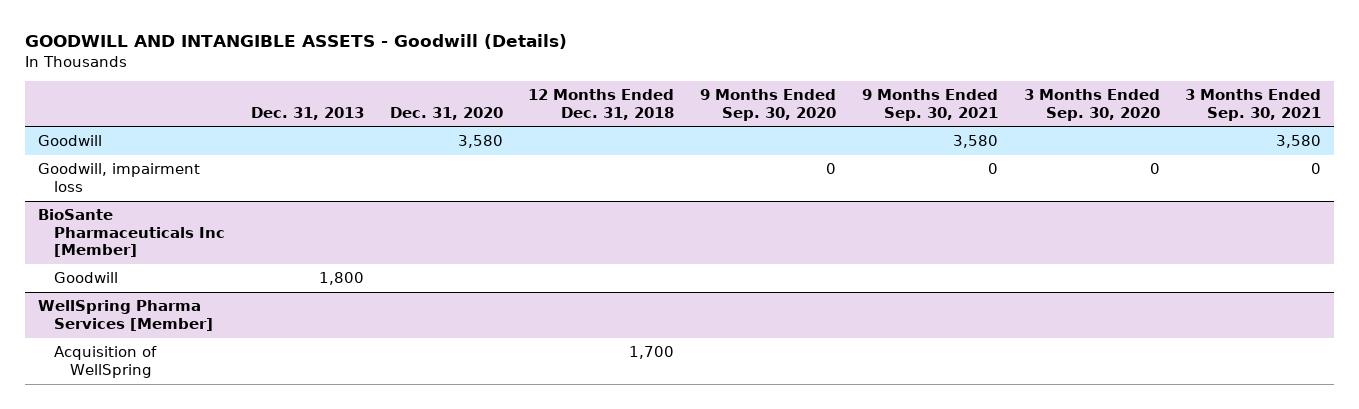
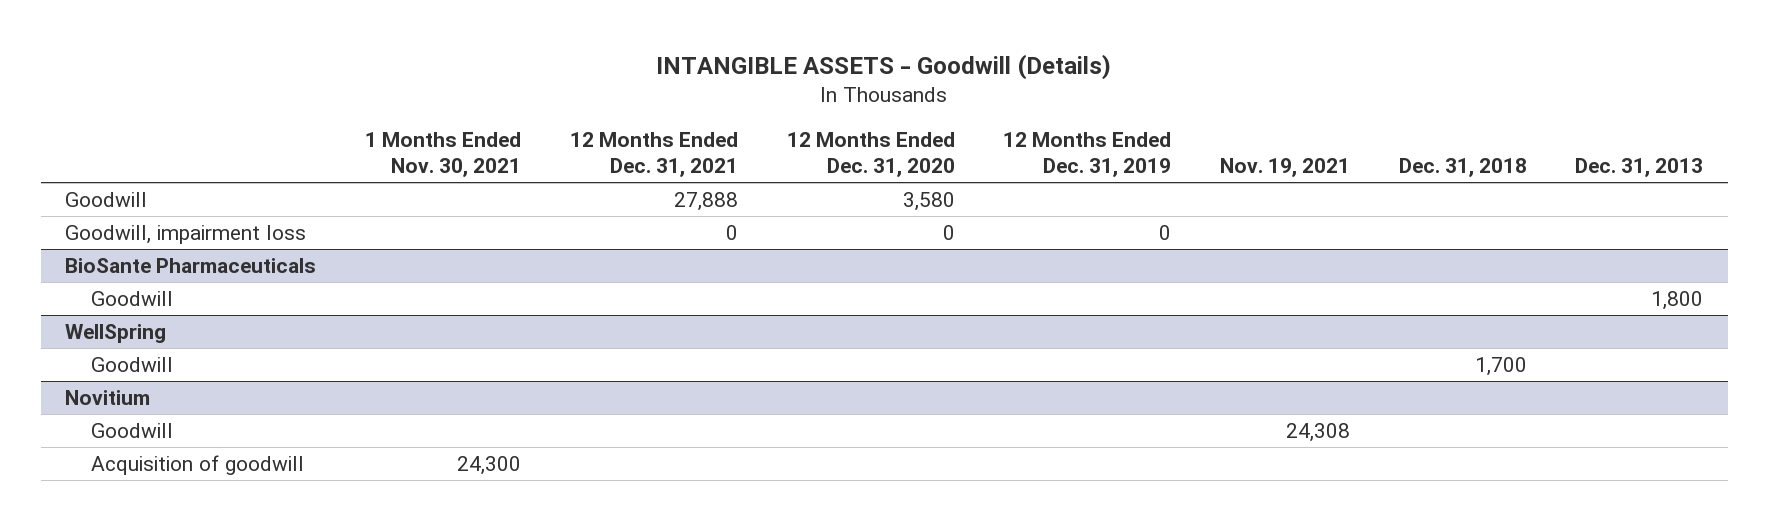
- GOODWILL AND INTANGIBLE ASSETS - Goodwill (Details)
+ INTANGIBLE ASSETS - Goodwill (Details)
- | Dec. 31, 2013 | Dec. 31, 2020 | 12 Months Ended Dec. 31, 2018 | 9 Months Ended Sep. 30, 2020 | 9 Months Ended Sep. 30, 2021 | 3 Months Ended Sep. 30, 2020 | 3 Months Ended Sep. 30, 2021
+ | 1 Months Ended Nov. 30, 2021 | 12 Months Ended Dec. 31, 2021 | 12 Months Ended Dec. 31, 2020 | 12 Months Ended Dec. 31, 2019 | Nov. 19, 2021 | Dec. 31, 2018 | Dec. 31, 2013
- BioSante Pharmaceuticals Inc [Member]
+ BioSante Pharmaceuticals
- WellSpring Pharma Services [Member]
- Acquisition of WellSpring | | | 1,700 | | | |
+ WellSpring
+ Goodwill | | | | | | 1,700 |
+ Novitium
+ Goodwill | | | | | 24,308 | |
+ Acquisition of goodwill | 24,300 | | | | | |

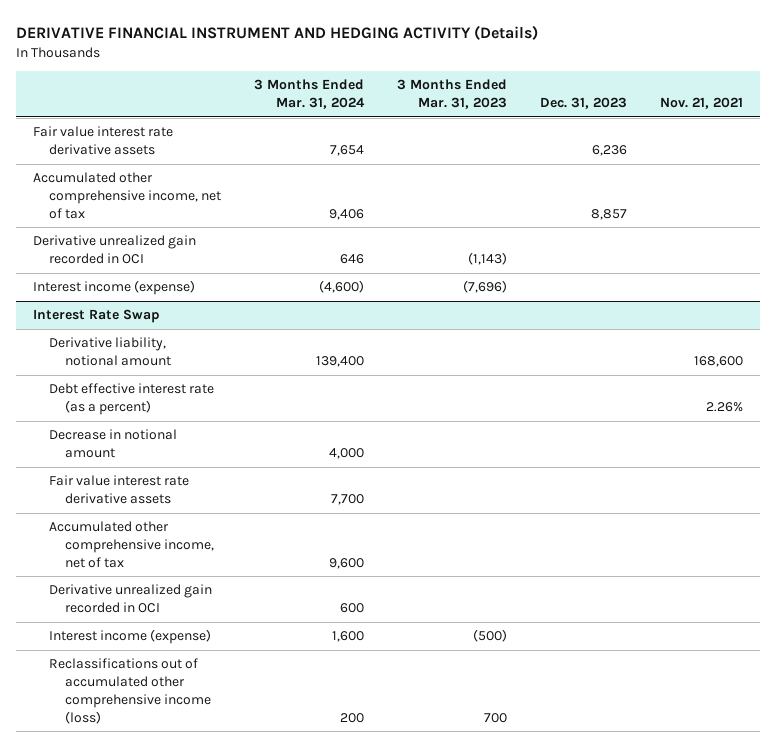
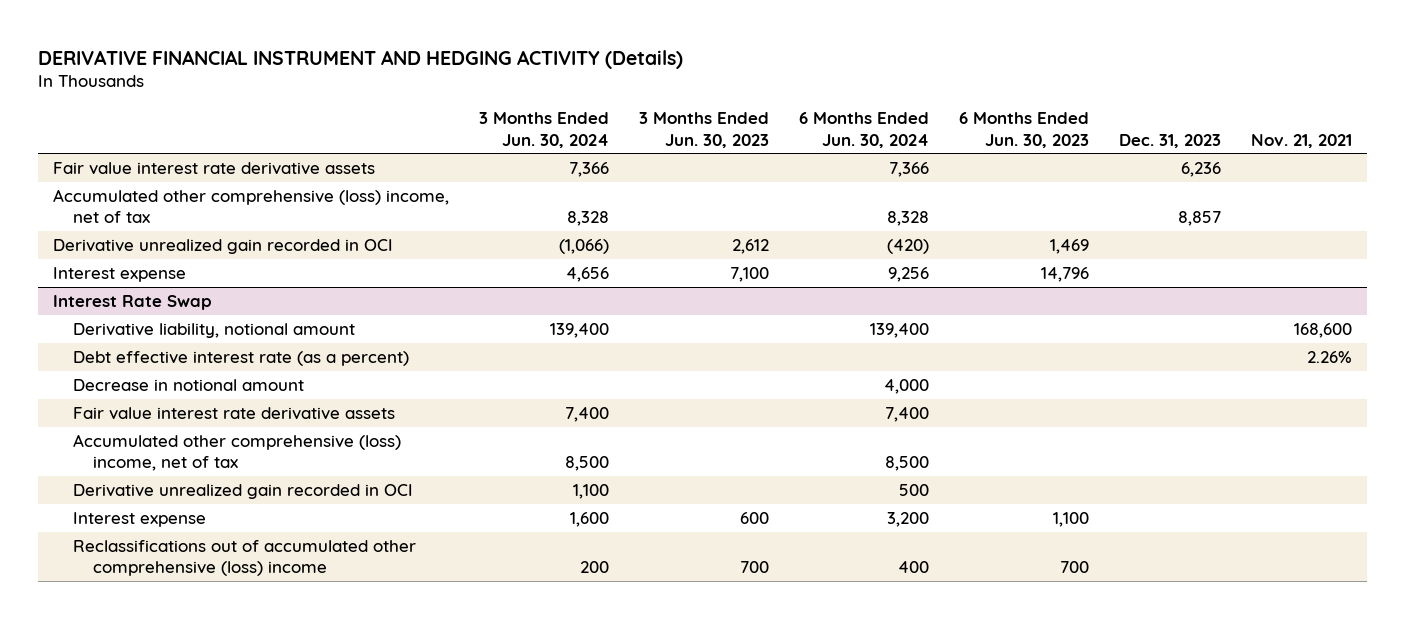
- | 3 Months Ended Mar. 31, 2024 | 3 Months Ended Mar. 31, 2023 | Dec. 31, 2023 | Nov. 21, 2021
+ | 3 Months Ended Jun. 30, 2024 | 3 Months Ended Jun. 30, 2023 | 6 Months Ended Jun. 30, 2024 | 6 Months Ended Jun. 30, 2023 | Dec. 31, 2023 | Nov. 21, 2021
- Accumulated other comprehensive income, net of tax | 9,406 | | 8,857 |
+ Accumulated other comprehensive (loss) income, net of tax | 8,328 | | 8,328 | | 8,857 |
- Interest income (expense) | (4,600) | (7,696) | |
+ Interest expense | 4,656 | 7,100 | 9,256 | 14,796 | |
@ Interest Rate Swap
- Accumulated other comprehensive income, net of tax | 9,600 | | |
+ Accumulated other comprehensive (loss) income, net of tax | 8,500 | | 8,500 | | |
- Interest income (expense) | 1,600 | (500) | |
- Reclassifications out of accumulated other comprehensive income (loss) | 200 | 700 | |
+ Interest expense | 1,600 | 600 | 3,200 | 1,100 | |
+ Reclassifications out of accumulated other comprehensive (loss) income | 200 | 700 | 400 | 700 | |

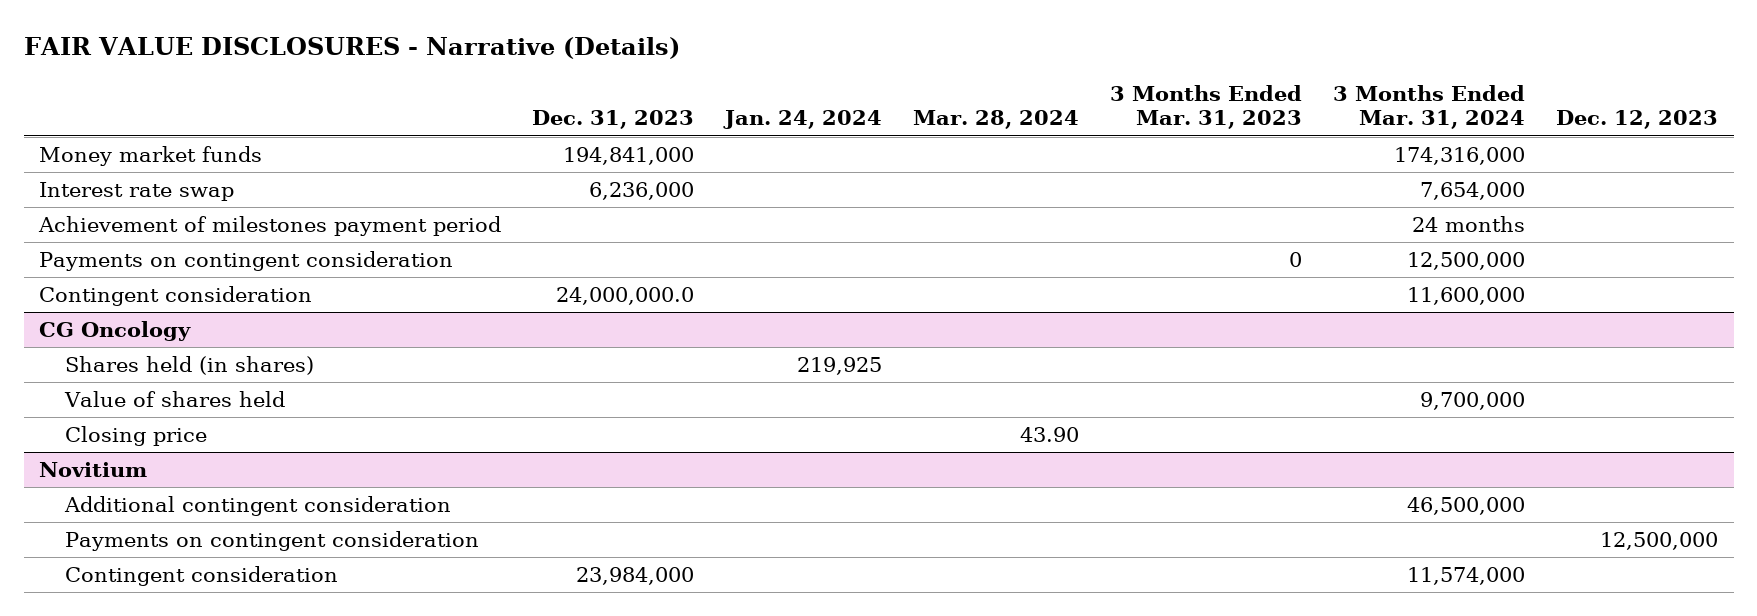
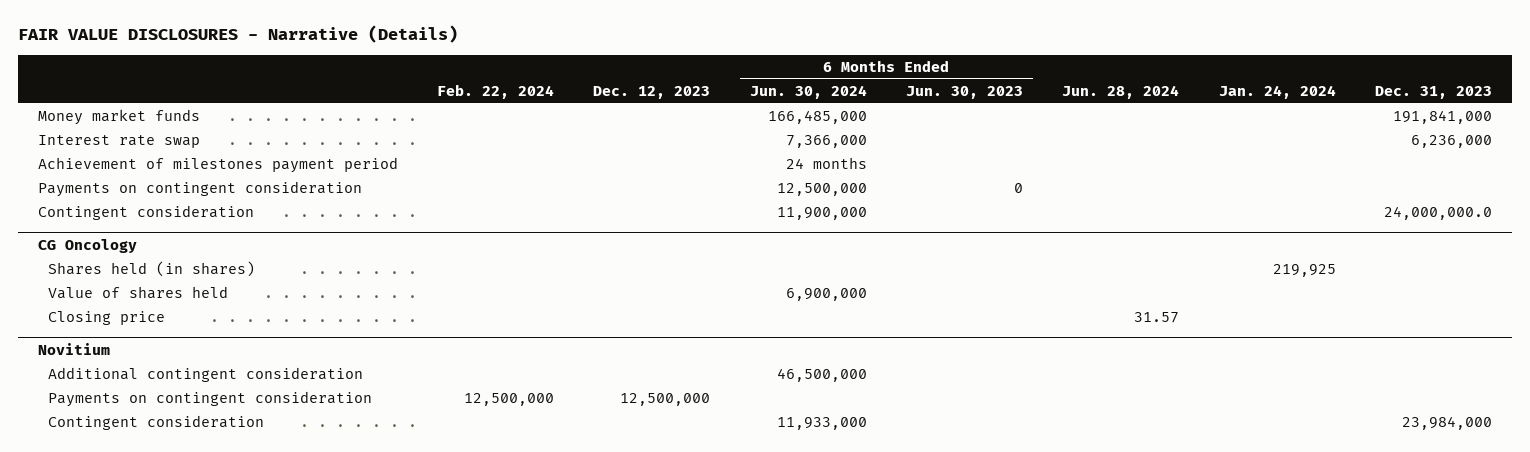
- | Dec. 31, 2023 | Jan. 24, 2024 | Mar. 28, 2024 | 3 Months Ended Mar. 31, 2023 | 3 Months Ended Mar. 31, 2024 | Dec. 12, 2023
+ | Feb. 22, 2024 | Dec. 12, 2023 | 6 Months Ended Jun. 30, 2024 | 6 Months Ended Jun. 30, 2023 | Jun. 28, 2024 | Jan. 24, 2024 | Dec. 31, 2023
- Money market funds | 194,841,000 | | | | 174,316,000 |
+ Money market funds | | | 166,485,000 | | | | 191,841,000

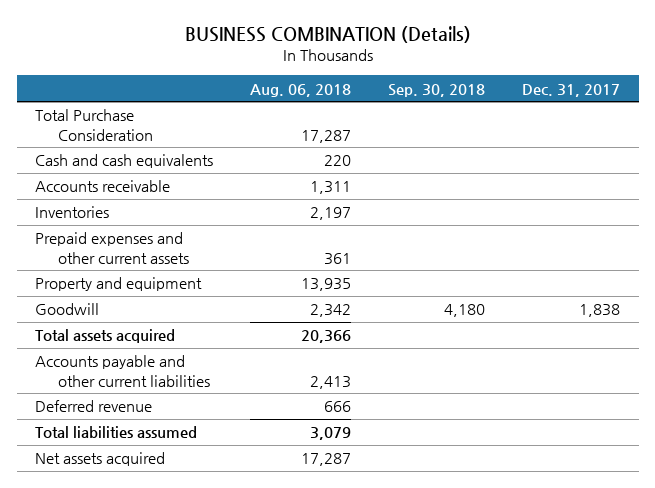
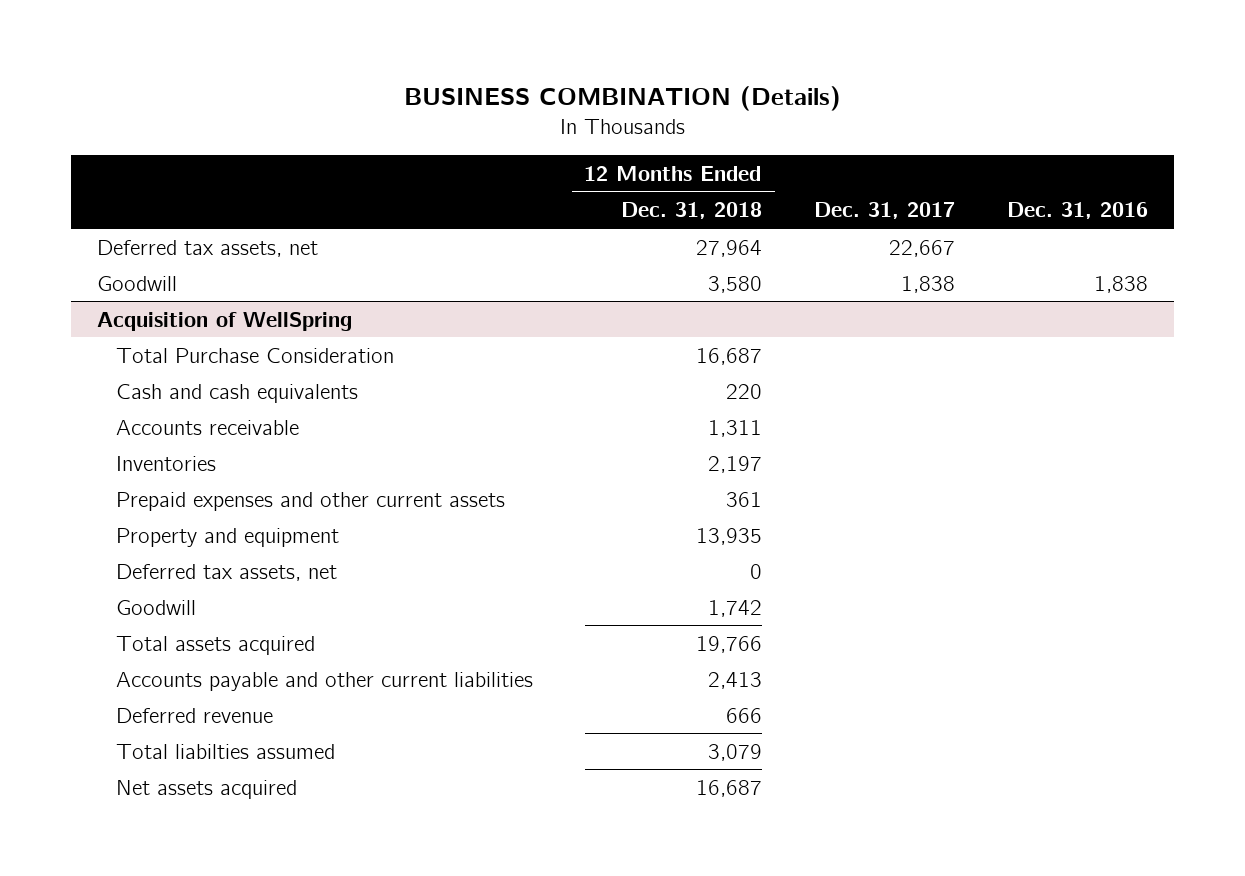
- | Aug. 06, 2018 | Sep. 30, 2018 | Dec. 31, 2017
+ | 12 Months Ended Dec. 31, 2018 | Dec. 31, 2017 | Dec. 31, 2016
- Total Purchase Consideration | 17,287 | |
- Cash and cash equivalents | 220 | |
- Accounts receivable | 1,311 | |
- Inventories | 2,197 | |
- Prepaid expenses and other current assets | 361 | |
- Property and equipment | 13,935 | |
+ Deferred tax assets, net | 27,964 | 22,667 |
- Total assets acquired | 20,366 | |
- Accounts payable and other current liabilities | 2,413 | |
- Deferred revenue | 666 | |
- Total liabilities assumed | 3,079 | |
- Net assets acquired | 17,287 | |
+ Acquisition of WellSpring
+ Total Purchase Consideration | 16,687 | |
+ Cash and cash equivalents | 220 | |
+ Accounts receivable | 1,311 | |
+ Inventories | 2,197 | |
+ Prepaid expenses and other current assets | 361 | |
+ Property and equipment | 13,935 | |
+ Deferred tax assets, net | 0 | |
+ Goodwill | 1,742 | |
+ Total assets acquired | 19,766 | |
+ Accounts payable and other current liabilities | 2,413 | |
+ Deferred revenue | 666 | |
+ Total liabilties assumed | 3,079 | |
+ Net assets acquired | 16,687 | |

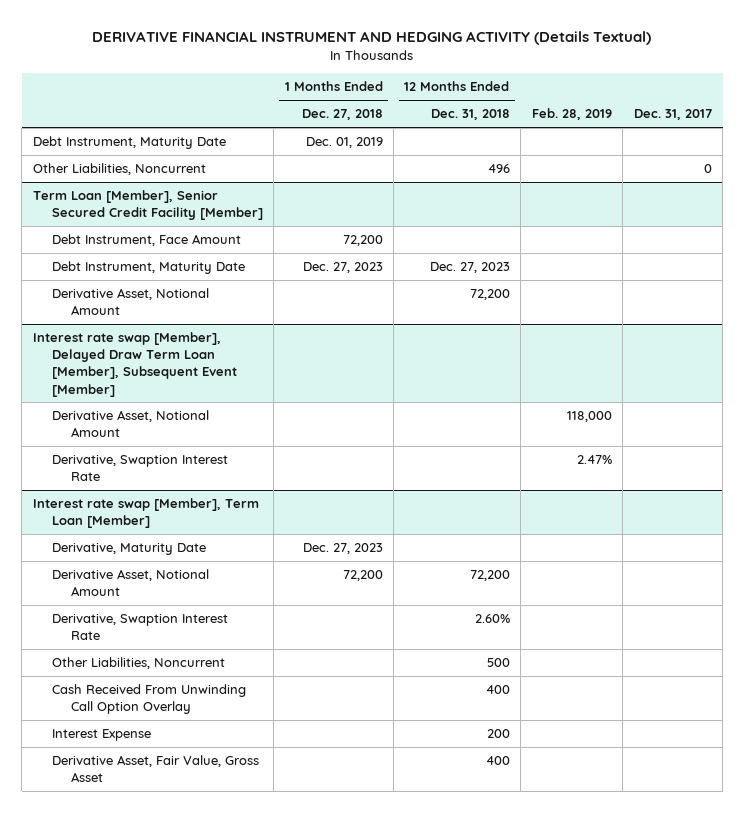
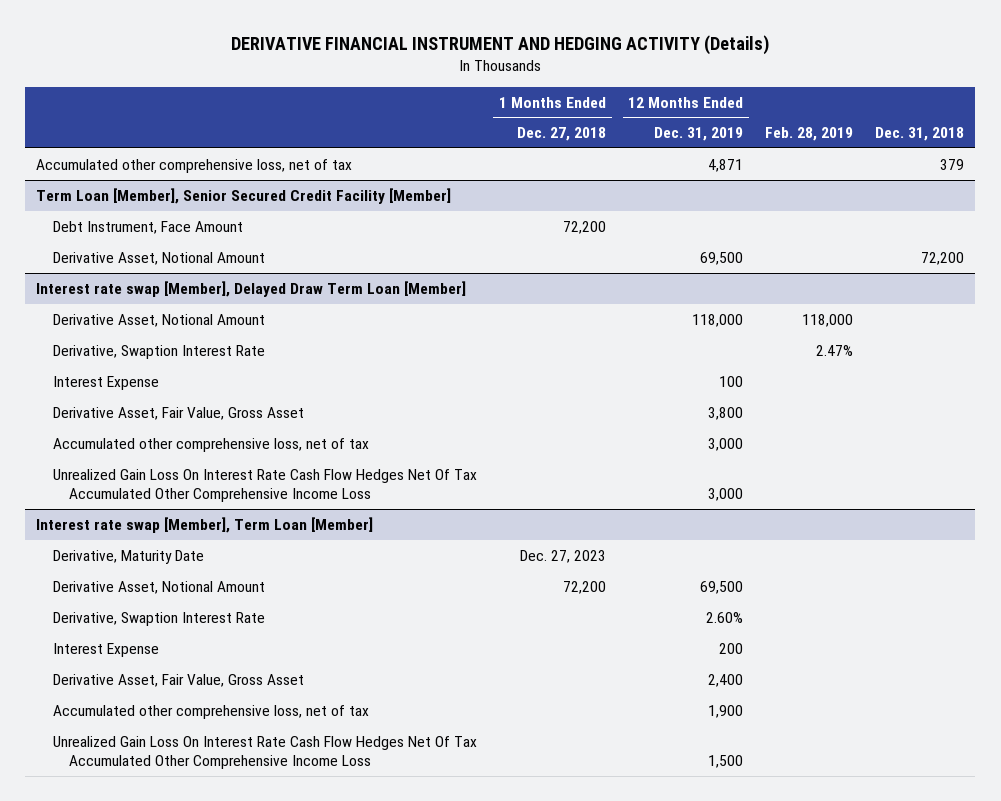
- DERIVATIVE FINANCIAL INSTRUMENT AND HEDGING ACTIVITY (Details Textual)
+ DERIVATIVE FINANCIAL INSTRUMENT AND HEDGING ACTIVITY (Details)
- | 1 Months Ended Dec. 27, 2018 | 12 Months Ended Dec. 31, 2018 | Feb. 28, 2019 | Dec. 31, 2017
+ | 1 Months Ended Dec. 27, 2018 | 12 Months Ended Dec. 31, 2019 | Feb. 28, 2019 | Dec. 31, 2018
- Debt Instrument, Maturity Date | Dec. 01, 2019 | | |
- Other Liabilities, Noncurrent | | 496 | | 0
+ Accumulated other comprehensive loss, net of tax | | 4,871 | | 379
@ Term Loan [Member], Senior Secured Credit Facility [Member]
- Debt Instrument, Maturity Date | Dec. 27, 2023 | Dec. 27, 2023 | |
- Interest rate swap [Member], Delayed Draw Term Loan [Member], Subsequent Event [Member]
+ Interest rate swap [Member], Delayed Draw Term Loan [Member]
+ Interest Expense | | 100 | |
+ Derivative Asset, Fair Value, Gross Asset | | 3,800 | |
+ Accumulated other comprehensive loss, net of tax | | 3,000 | |
+ Unrealized Gain Loss On Interest Rate Cash Flow Hedges Net Of Tax Accumulated Other Comprehensive Income Loss | | 3,000 | |
@ Interest rate swap [Member], Term Loan [Member]
- Other Liabilities, Noncurrent | | 500 | |
- Cash Received From Unwinding Call Option Overlay | | 400 | |
+ Accumulated other comprehensive loss, net of tax | | 1,900 | |
+ Unrealized Gain Loss On Interest Rate Cash Flow Hedges Net Of Tax Accumulated Other Comprehensive Income Loss | | 1,500 | |

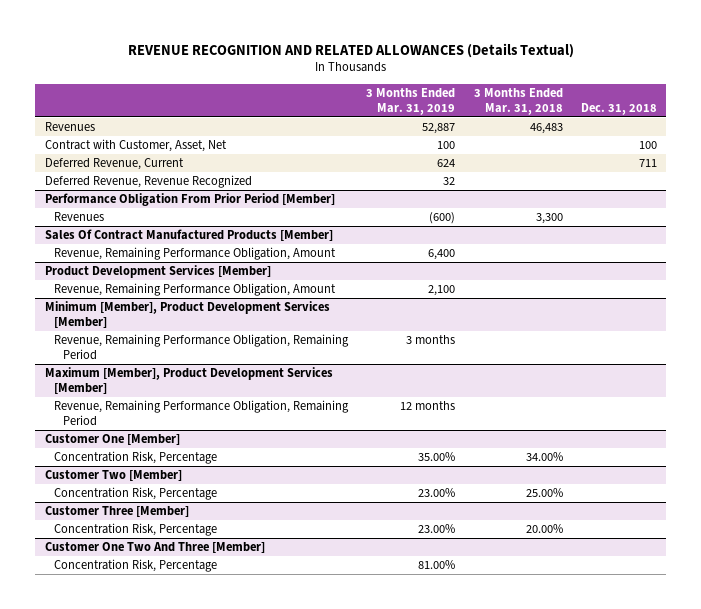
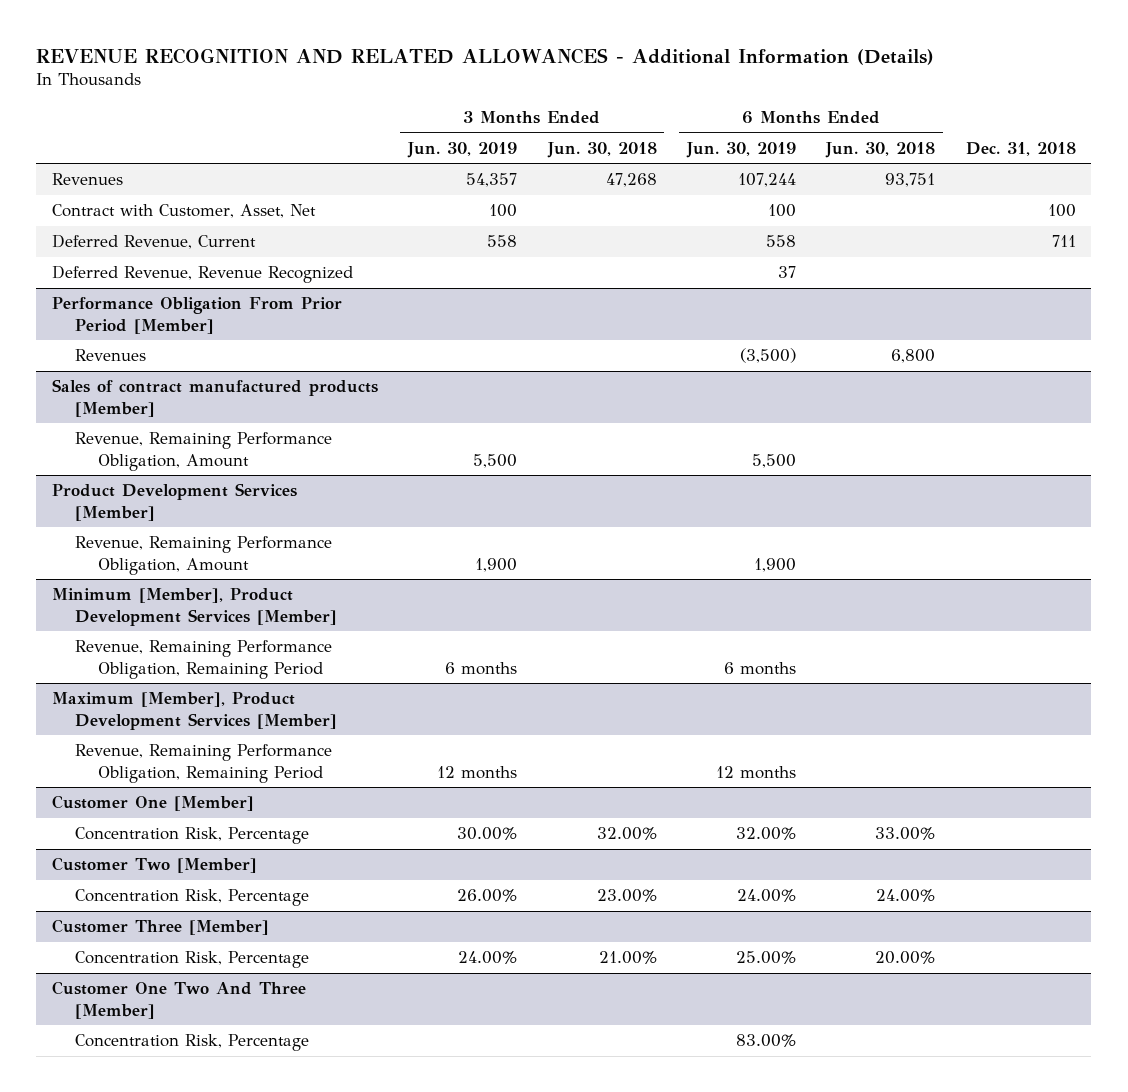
- REVENUE RECOGNITION AND RELATED ALLOWANCES (Details Textual)
+ REVENUE RECOGNITION AND RELATED ALLOWANCES - Additional Information (Details)
- | 3 Months Ended Mar. 31, 2019 | 3 Months Ended Mar. 31, 2018 | Dec. 31, 2018
+ | 3 Months Ended Jun. 30, 2019 | 3 Months Ended Jun. 30, 2018 | 6 Months Ended Jun. 30, 2019 | 6 Months Ended Jun. 30, 2018 | Dec. 31, 2018
- Sales Of Contract Manufactured Products [Member]
+ Sales of contract manufactured products [Member]

